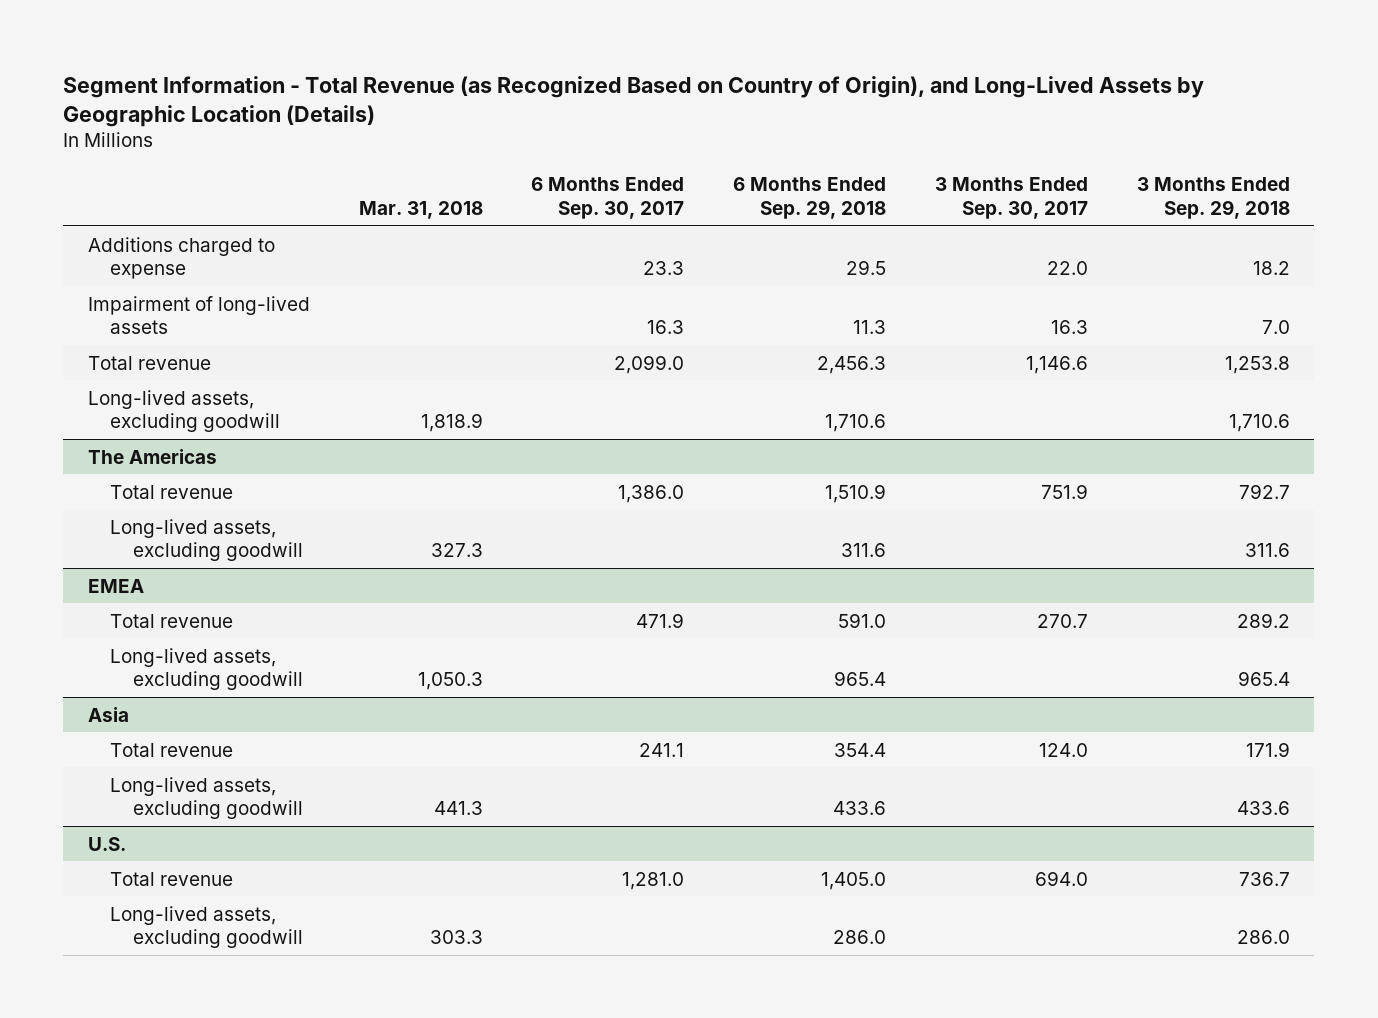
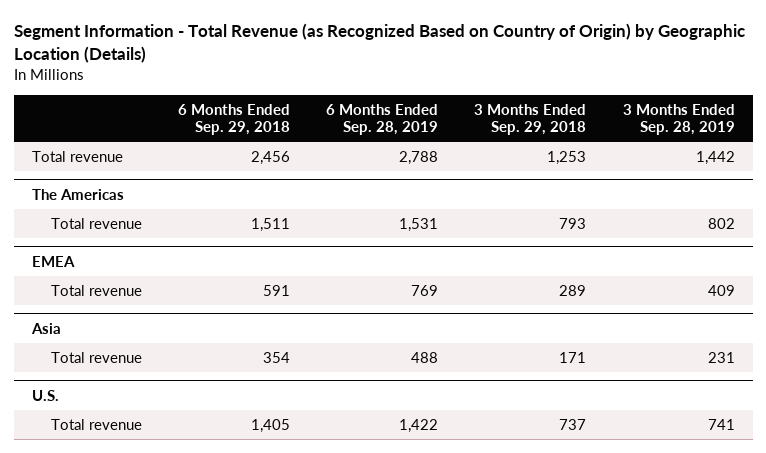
- Segment Information - Total Revenue (as Recognized Based on Country of Origin), and Long-Lived Assets by Geographic Location (Details)
+ Segment Information - Total Revenue (as Recognized Based on Country of Origin) by Geographic Location (Details)
- | Mar. 31, 2018 | 6 Months Ended Sep. 30, 2017 | 6 Months Ended Sep. 29, 2018 | 3 Months Ended Sep. 30, 2017 | 3 Months Ended Sep. 29, 2018
+ | 6 Months Ended Sep. 29, 2018 | 6 Months Ended Sep. 28, 2019 | 3 Months Ended Sep. 29, 2018 | 3 Months Ended Sep. 28, 2019
- Additions charged to expense | | 23.3 | 29.5 | 22.0 | 18.2
- Impairment of long-lived assets | | 16.3 | 11.3 | 16.3 | 7.0
- Total revenue | | 2,099.0 | 2,456.3 | 1,146.6 | 1,253.8
- Long-lived assets, excluding goodwill | 1,818.9 | | 1,710.6 | | 1,710.6
+ Total revenue | 2,456 | 2,788 | 1,253 | 1,442
@ The Americas
- Total revenue | | 1,386.0 | 1,510.9 | 751.9 | 792.7
- Long-lived assets, excluding goodwill | 327.3 | | 311.6 | | 311.6
+ Total revenue | 1,511 | 1,531 | 793 | 802
@ EMEA
- Total revenue | | 471.9 | 591.0 | 270.7 | 289.2
- Long-lived assets, excluding goodwill | 1,050.3 | | 965.4 | | 965.4
+ Total revenue | 591 | 769 | 289 | 409
@ Asia
- Total revenue | | 241.1 | 354.4 | 124.0 | 171.9
- Long-lived assets, excluding goodwill | 441.3 | | 433.6 | | 433.6
+ Total revenue | 354 | 488 | 171 | 231
@ U.S.
- Total revenue | | 1,281.0 | 1,405.0 | 694.0 | 736.7
- Long-lived assets, excluding goodwill | 303.3 | | 286.0 | | 286.0
+ Total revenue | 1,405 | 1,422 | 737 | 741

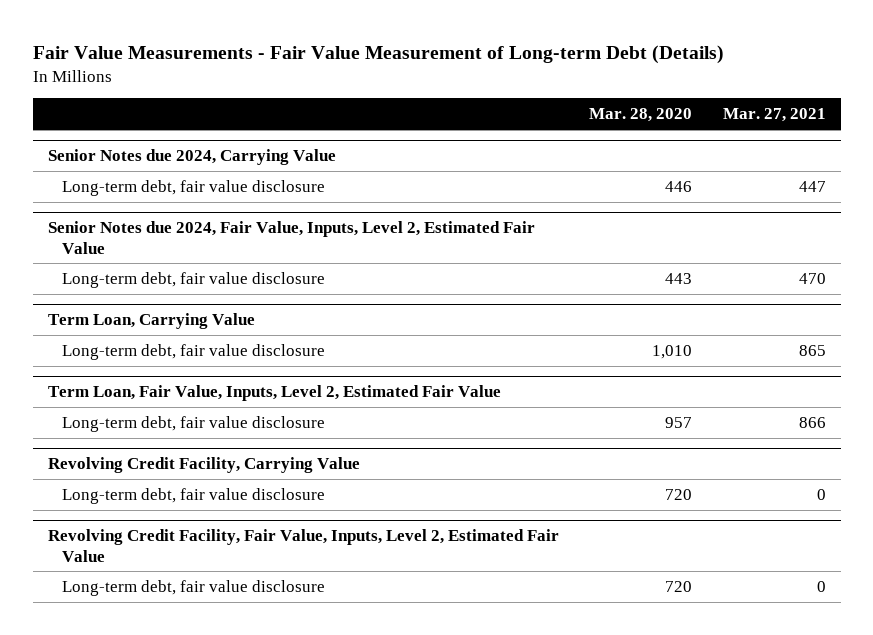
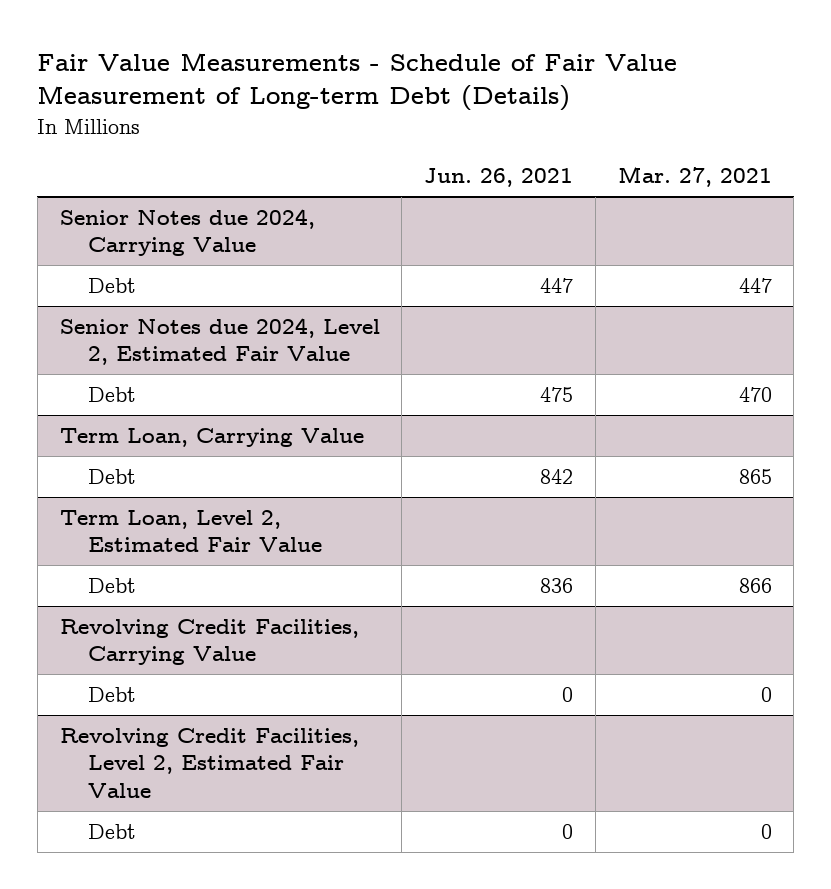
- Fair Value Measurements - Fair Value Measurement of Long-term Debt (Details)
+ Fair Value Measurements - Schedule of Fair Value Measurement of Long-term Debt (Details)
- | Mar. 28, 2020 | Mar. 27, 2021
+ | Jun. 26, 2021 | Mar. 27, 2021
@ Senior Notes due 2024, Carrying Value
- Long-term debt, fair value disclosure | 446 | 447
- Senior Notes due 2024, Fair Value, Inputs, Level 2, Estimated Fair Value
- Long-term debt, fair value disclosure | 443 | 470
@ Senior Notes due 2024, Carrying Value
+ Debt | 447 | 447
+ Senior Notes due 2024, Level 2, Estimated Fair Value
+ Debt | 475 | 470
@ Term Loan, Carrying Value
- Long-term debt, fair value disclosure | 1,010 | 865
- Term Loan, Fair Value, Inputs, Level 2, Estimated Fair Value
- Long-term debt, fair value disclosure | 957 | 866
- Revolving Credit Facility, Carrying Value
- Long-term debt, fair value disclosure | 720 | 0
- Revolving Credit Facility, Fair Value, Inputs, Level 2, Estimated Fair Value
- Long-term debt, fair value disclosure | 720 | 0
@ Term Loan, Carrying Value
+ Debt | 842 | 865
+ Term Loan, Level 2, Estimated Fair Value
+ Debt | 836 | 866
+ Revolving Credit Facilities, Carrying Value
+ Debt | 0 | 0
+ Revolving Credit Facilities, Level 2, Estimated Fair Value
+ Debt | 0 | 0

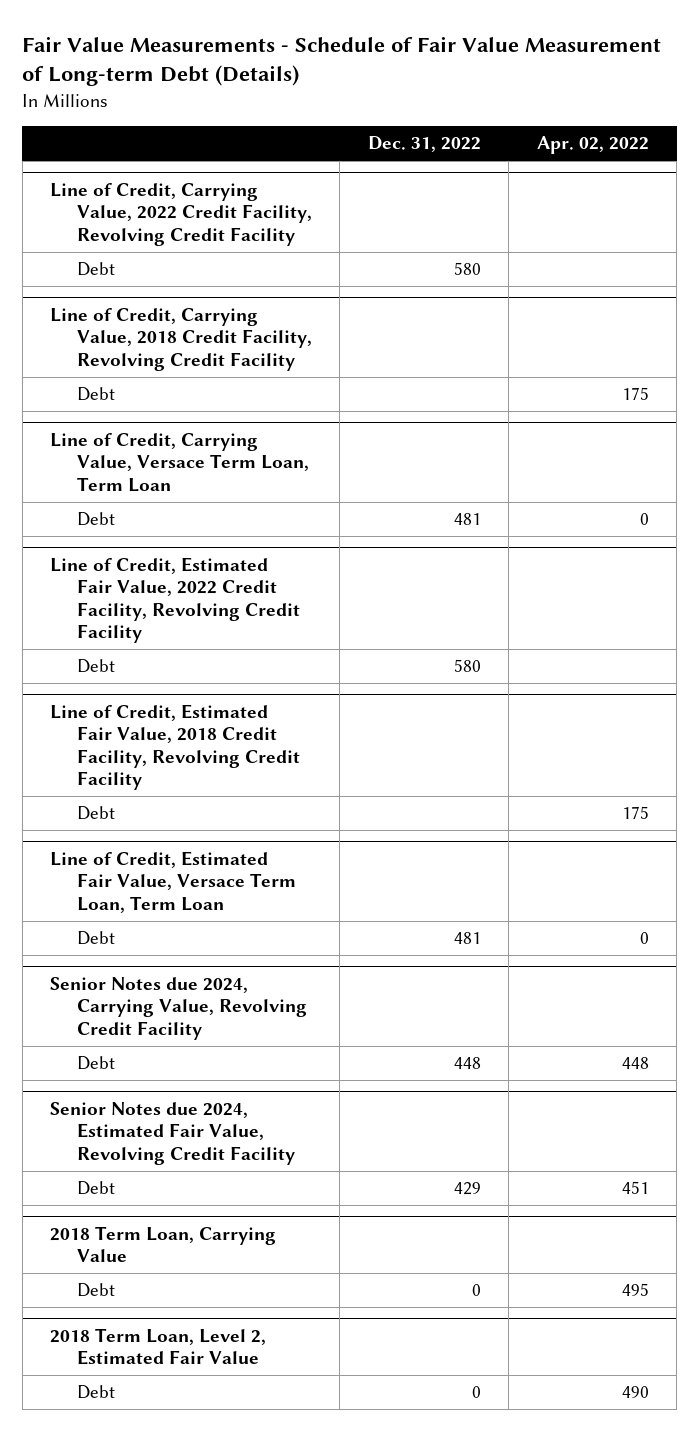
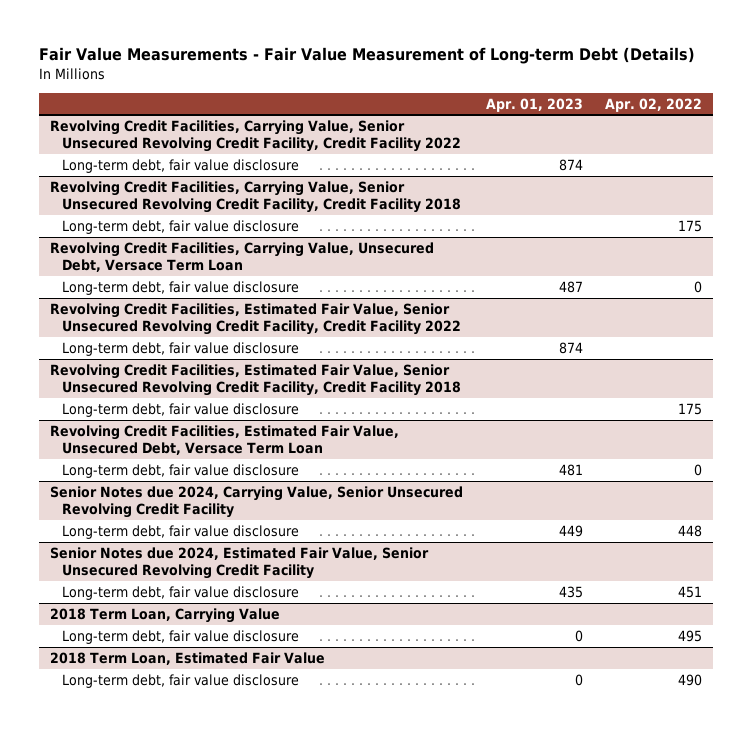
- Fair Value Measurements - Schedule of Fair Value Measurement of Long-term Debt (Details)
+ Fair Value Measurements - Fair Value Measurement of Long-term Debt (Details)
- | Dec. 31, 2022 | Apr. 02, 2022
+ | Apr. 01, 2023 | Apr. 02, 2022
- Line of Credit, Carrying Value, 2022 Credit Facility, Revolving Credit Facility
- Debt | 580 |
- Line of Credit, Carrying Value, 2018 Credit Facility, Revolving Credit Facility
- Debt | | 175
- Line of Credit, Carrying Value, Versace Term Loan, Term Loan
- Debt | 481 | 0
- Line of Credit, Estimated Fair Value, 2022 Credit Facility, Revolving Credit Facility
- Debt | 580 |
- Line of Credit, Estimated Fair Value, 2018 Credit Facility, Revolving Credit Facility
- Debt | | 175
- Line of Credit, Estimated Fair Value, Versace Term Loan, Term Loan
- Debt | 481 | 0
- Senior Notes due 2024, Carrying Value, Revolving Credit Facility
- Debt | 448 | 448
- Senior Notes due 2024, Estimated Fair Value, Revolving Credit Facility
- Debt | 429 | 451
+ Revolving Credit Facilities, Carrying Value, Senior Unsecured Revolving Credit Facility, Credit Facility 2022
+ Long-term debt, fair value disclosure | 874 |
+ Revolving Credit Facilities, Carrying Value, Senior Unsecured Revolving Credit Facility, Credit Facility 2018
+ Long-term debt, fair value disclosure | | 175
+ Revolving Credit Facilities, Carrying Value, Unsecured Debt, Versace Term Loan
+ Long-term debt, fair value disclosure | 487 | 0
+ Revolving Credit Facilities, Estimated Fair Value, Senior Unsecured Revolving Credit Facility, Credit Facility 2022
+ Long-term debt, fair value disclosure | 874 |
+ Revolving Credit Facilities, Estimated Fair Value, Senior Unsecured Revolving Credit Facility, Credit Facility 2018
+ Long-term debt, fair value disclosure | | 175
+ Revolving Credit Facilities, Estimated Fair Value, Unsecured Debt, Versace Term Loan
+ Long-term debt, fair value disclosure | 481 | 0
+ Senior Notes due 2024, Carrying Value, Senior Unsecured Revolving Credit Facility
+ Long-term debt, fair value disclosure | 449 | 448
+ Senior Notes due 2024, Estimated Fair Value, Senior Unsecured Revolving Credit Facility
+ Long-term debt, fair value disclosure | 435 | 451
@ 2018 Term Loan, Carrying Value
- Debt | 0 | 495
- 2018 Term Loan, Level 2, Estimated Fair Value
- Debt | 0 | 490
@ 2018 Term Loan, Carrying Value
+ Long-term debt, fair value disclosure | 0 | 495
+ 2018 Term Loan, Estimated Fair Value
+ Long-term debt, fair value disclosure | 0 | 490

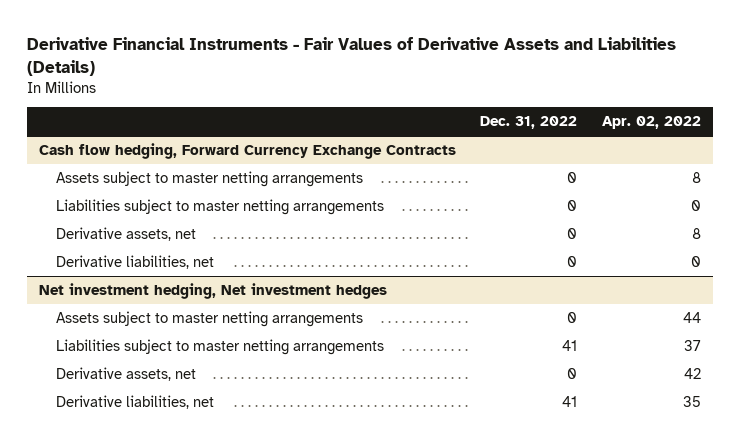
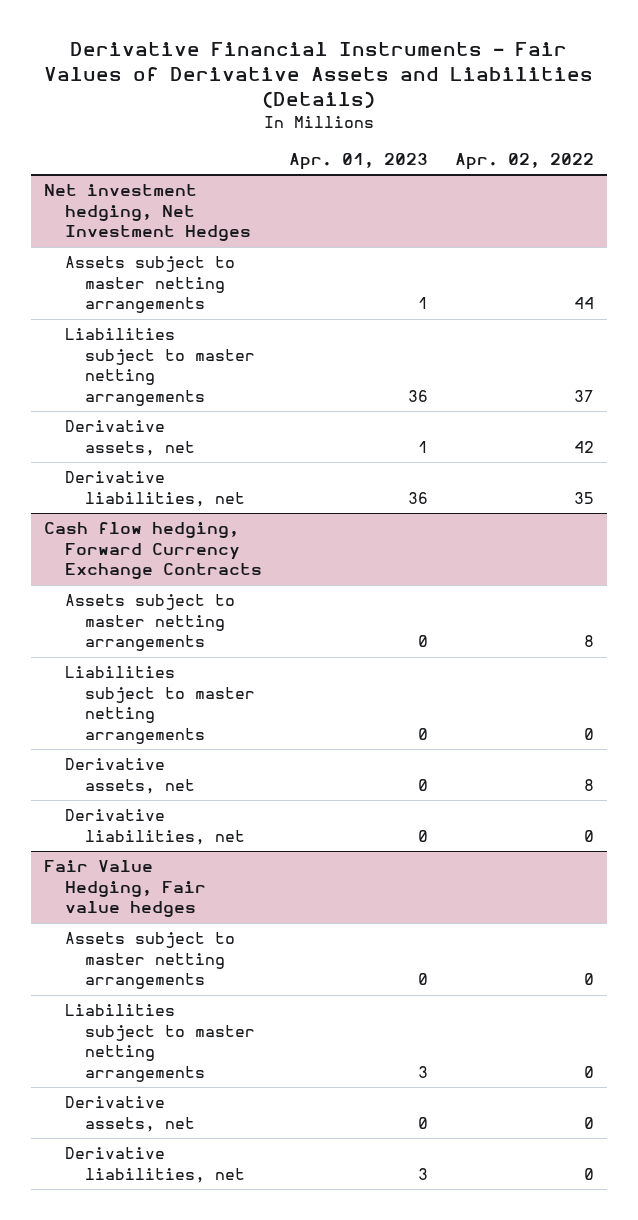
- | Dec. 31, 2022 | Apr. 02, 2022
+ | Apr. 01, 2023 | Apr. 02, 2022
+ Net investment hedging, Net Investment Hedges
+ Assets subject to master netting arrangements | 1 | 44
+ Liabilities subject to master netting arrangements | 36 | 37
+ Derivative assets, net | 1 | 42
+ Derivative liabilities, net | 36 | 35
- Net investment hedging, Net investment hedges
- Assets subject to master netting arrangements | 0 | 44
- Liabilities subject to master netting arrangements | 41 | 37
- Derivative assets, net | 0 | 42
- Derivative liabilities, net | 41 | 35
+ Fair Value Hedging, Fair value hedges
+ Assets subject to master netting arrangements | 0 | 0
+ Liabilities subject to master netting arrangements | 3 | 0
+ Derivative assets, net | 0 | 0
+ Derivative liabilities, net | 3 | 0

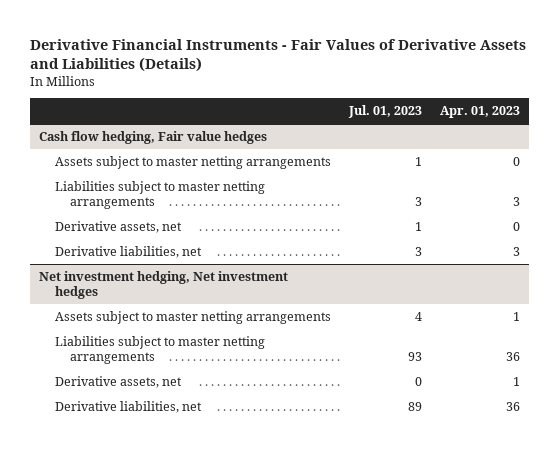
- | Apr. 01, 2023 | Apr. 02, 2022
+ | Jul. 01, 2023 | Apr. 01, 2023
- Net investment hedging, Net Investment Hedges
- Assets subject to master netting arrangements | 1 | 44
- Liabilities subject to master netting arrangements | 36 | 37
- Derivative assets, net | 1 | 42
- Derivative liabilities, net | 36 | 35
- Cash flow hedging, Forward Currency Exchange Contracts
- Assets subject to master netting arrangements | 0 | 8
- Liabilities subject to master netting arrangements | 0 | 0
- Derivative assets, net | 0 | 8
- Derivative liabilities, net | 0 | 0
- Fair Value Hedging, Fair value hedges
+ Cash flow hedging, Fair value hedges
+ Net investment hedging, Net investment hedges
+ Assets subject to master netting arrangements | 4 | 1
+ Liabilities subject to master netting arrangements | 93 | 36
+ Derivative assets, net | 0 | 1
+ Derivative liabilities, net | 89 | 36

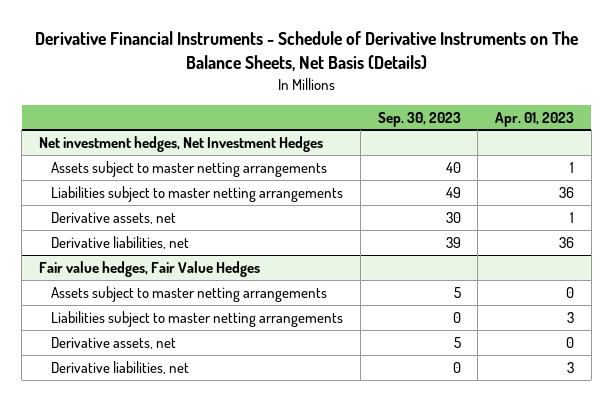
- Derivative Financial Instruments - Fair Values of Derivative Assets and Liabilities (Details)
+ Derivative Financial Instruments - Schedule of Derivative Instruments on The Balance Sheets, Net Basis (Details)
- | Jul. 01, 2023 | Apr. 01, 2023
+ | Sep. 30, 2023 | Apr. 01, 2023
- Cash flow hedging, Fair value hedges
- Assets subject to master netting arrangements | 1 | 0
- Liabilities subject to master netting arrangements | 3 | 3
- Derivative assets, net | 1 | 0
- Derivative liabilities, net | 3 | 3
- Net investment hedging, Net investment hedges
+ Net investment hedges, Net Investment Hedges
+ Fair value hedges, Fair Value Hedges
+ Assets subject to master netting arrangements | 5 | 0
+ Liabilities subject to master netting arrangements | 0 | 3
+ Derivative assets, net | 5 | 0
+ Derivative liabilities, net | 0 | 3

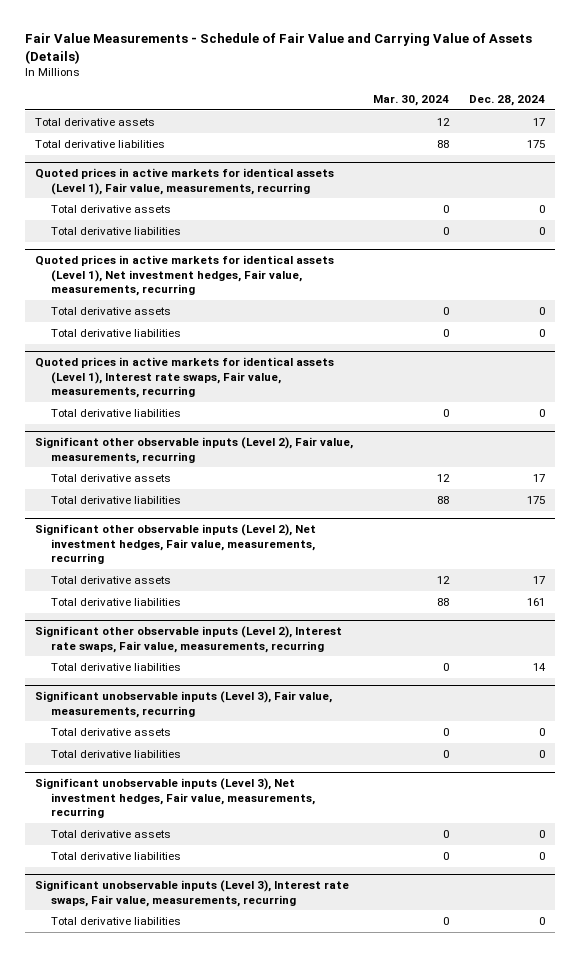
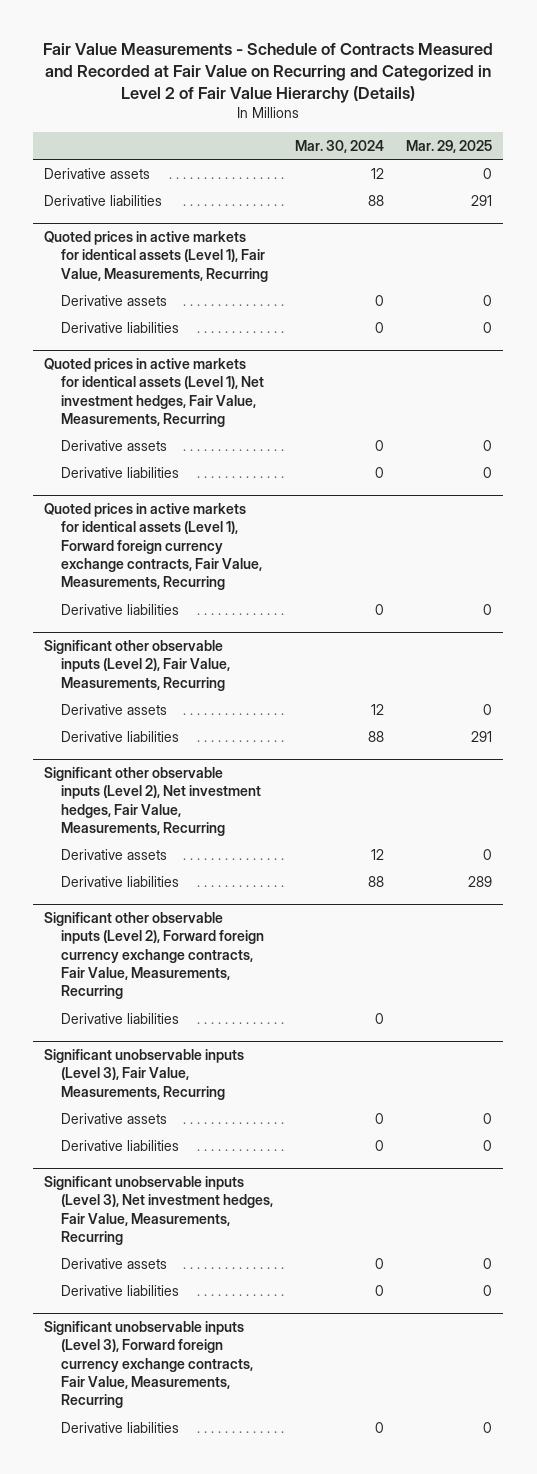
- Fair Value Measurements - Schedule of Fair Value and Carrying Value of Assets (Details)
+ Fair Value Measurements - Schedule of Contracts Measured and Recorded at Fair Value on Recurring and Categorized in Level 2 of Fair Value Hierarchy (Details)
- | Mar. 30, 2024 | Dec. 28, 2024
+ | Mar. 30, 2024 | Mar. 29, 2025
- Total derivative assets | 12 | 17
- Total derivative liabilities | 88 | 175
- Quoted prices in active markets for identical assets (Level 1), Fair value, measurements, recurring
- Total derivative assets | 0 | 0
- Total derivative liabilities | 0 | 0
- Quoted prices in active markets for identical assets (Level 1), Net investment hedges, Fair value, measurements, recurring
- Total derivative assets | 0 | 0
- Total derivative liabilities | 0 | 0
- Quoted prices in active markets for identical assets (Level 1), Interest rate swaps, Fair value, measurements, recurring
- Total derivative liabilities | 0 | 0
- Significant other observable inputs (Level 2), Fair value, measurements, recurring
- Total derivative assets | 12 | 17
- Total derivative liabilities | 88 | 175
- Significant other observable inputs (Level 2), Net investment hedges, Fair value, measurements, recurring
- Total derivative assets | 12 | 17
- Total derivative liabilities | 88 | 161
- Significant other observable inputs (Level 2), Interest rate swaps, Fair value, measurements, recurring
- Total derivative liabilities | 0 | 14
- Significant unobservable inputs (Level 3), Fair value, measurements, recurring
- Total derivative assets | 0 | 0
- Total derivative liabilities | 0 | 0
- Significant unobservable inputs (Level 3), Net investment hedges, Fair value, measurements, recurring
- Total derivative assets | 0 | 0
- Total derivative liabilities | 0 | 0
- Significant unobservable inputs (Level 3), Interest rate swaps, Fair value, measurements, recurring
- Total derivative liabilities | 0 | 0
+ Derivative assets | 12 | 0
+ Derivative liabilities | 88 | 291
+ Quoted prices in active markets for identical assets (Level 1), Fair Value, Measurements, Recurring
+ Derivative assets | 0 | 0
+ Derivative liabilities | 0 | 0
+ Quoted prices in active markets for identical assets (Level 1), Net investment hedges, Fair Value, Measurements, Recurring
+ Derivative assets | 0 | 0
+ Derivative liabilities | 0 | 0
+ Quoted prices in active markets for identical assets (Level 1), Forward foreign currency exchange contracts, Fair Value, Measurements, Recurring
+ Derivative liabilities | 0 | 0
+ Significant other observable inputs (Level 2), Fair Value, Measurements, Recurring
+ Derivative assets | 12 | 0
+ Derivative liabilities | 88 | 291
+ Significant other observable inputs (Level 2), Net investment hedges, Fair Value, Measurements, Recurring
+ Derivative assets | 12 | 0
+ Derivative liabilities | 88 | 289
+ Significant other observable inputs (Level 2), Forward foreign currency exchange contracts, Fair Value, Measurements, Recurring
+ Derivative liabilities | 0 |
+ Significant unobservable inputs (Level 3), Fair Value, Measurements, Recurring
+ Derivative assets | 0 | 0
+ Derivative liabilities | 0 | 0
+ Significant unobservable inputs (Level 3), Net investment hedges, Fair Value, Measurements, Recurring
+ Derivative assets | 0 | 0
+ Derivative liabilities | 0 | 0
+ Significant unobservable inputs (Level 3), Forward foreign currency exchange contracts, Fair Value, Measurements, Recurring
+ Derivative liabilities | 0 | 0

